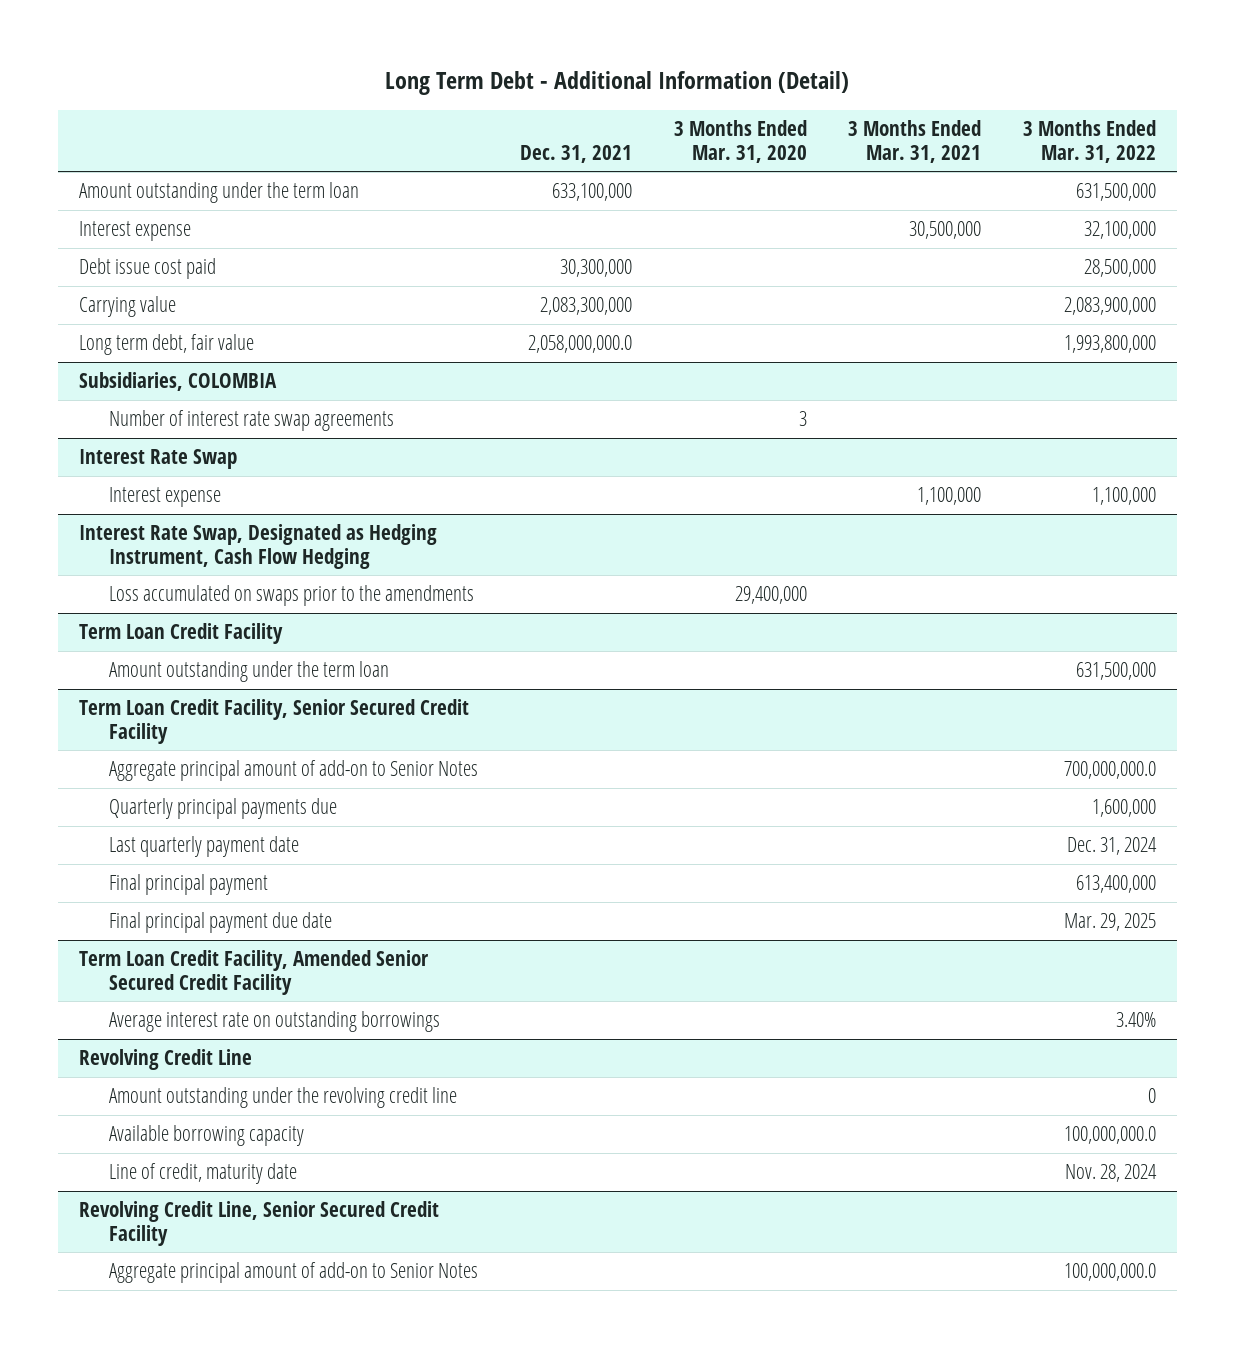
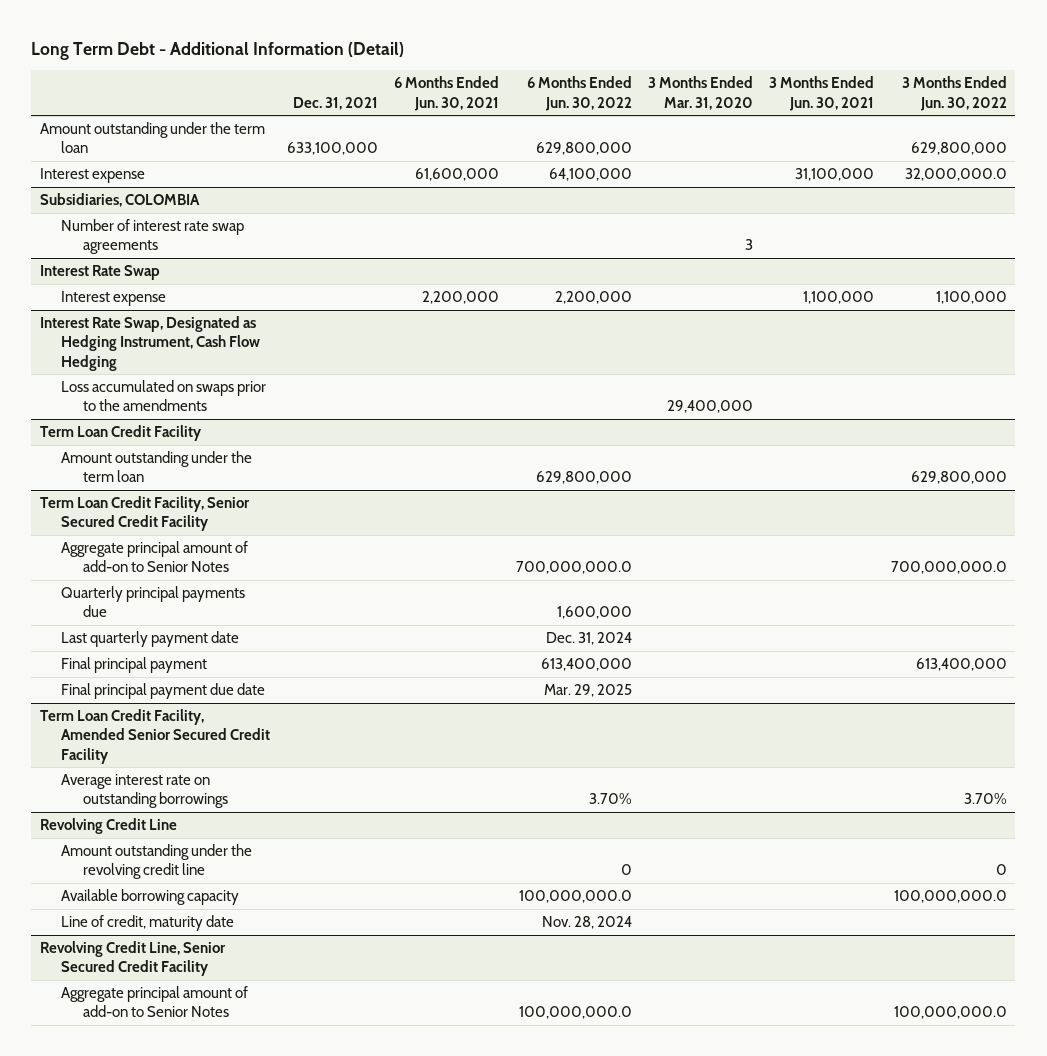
- | Dec. 31, 2021 | 3 Months Ended Mar. 31, 2020 | 3 Months Ended Mar. 31, 2021 | 3 Months Ended Mar. 31, 2022
+ | Dec. 31, 2021 | 6 Months Ended Jun. 30, 2021 | 6 Months Ended Jun. 30, 2022 | 3 Months Ended Mar. 31, 2020 | 3 Months Ended Jun. 30, 2021 | 3 Months Ended Jun. 30, 2022
- Debt issue cost paid | 30,300,000 | | | 28,500,000
- Carrying value | 2,083,300,000 | | | 2,083,900,000
- Long term debt, fair value | 2,058,000,000.0 | | | 1,993,800,000

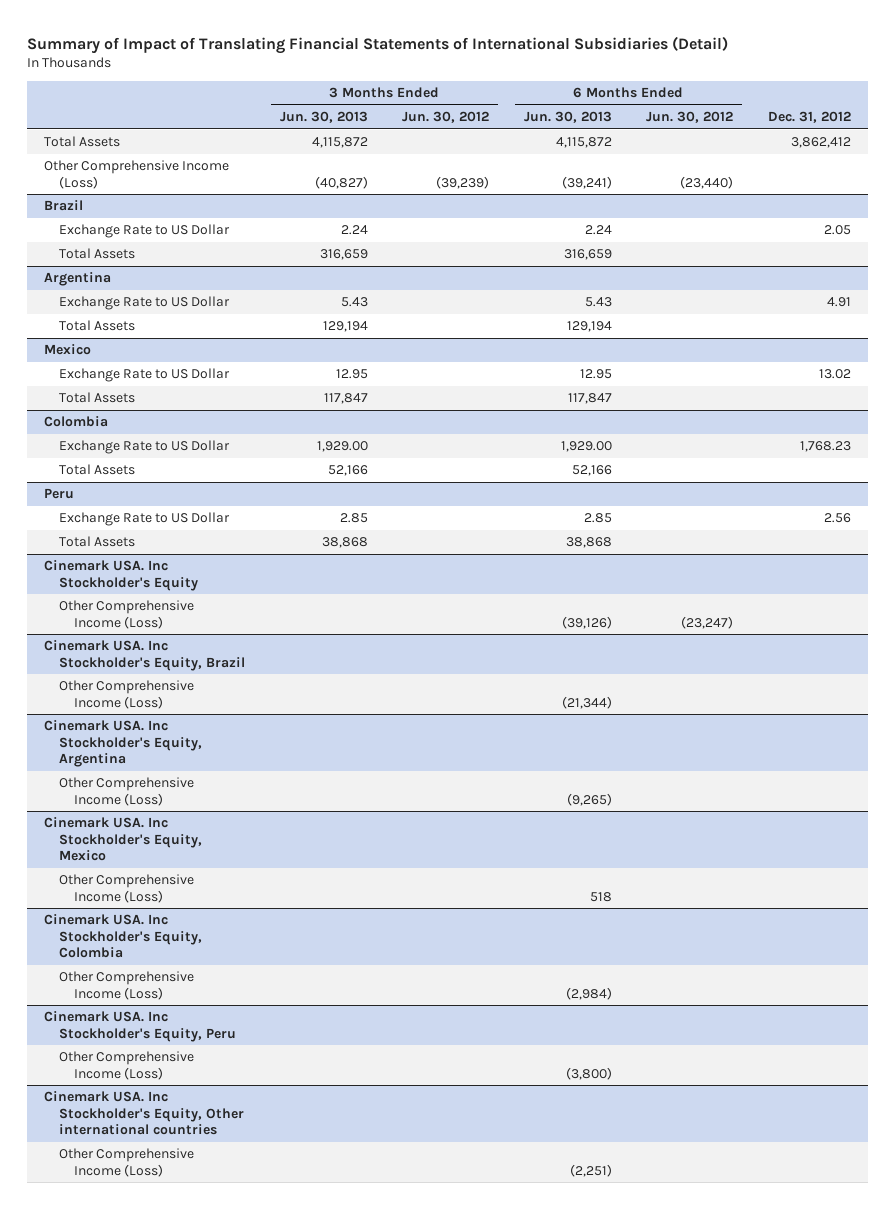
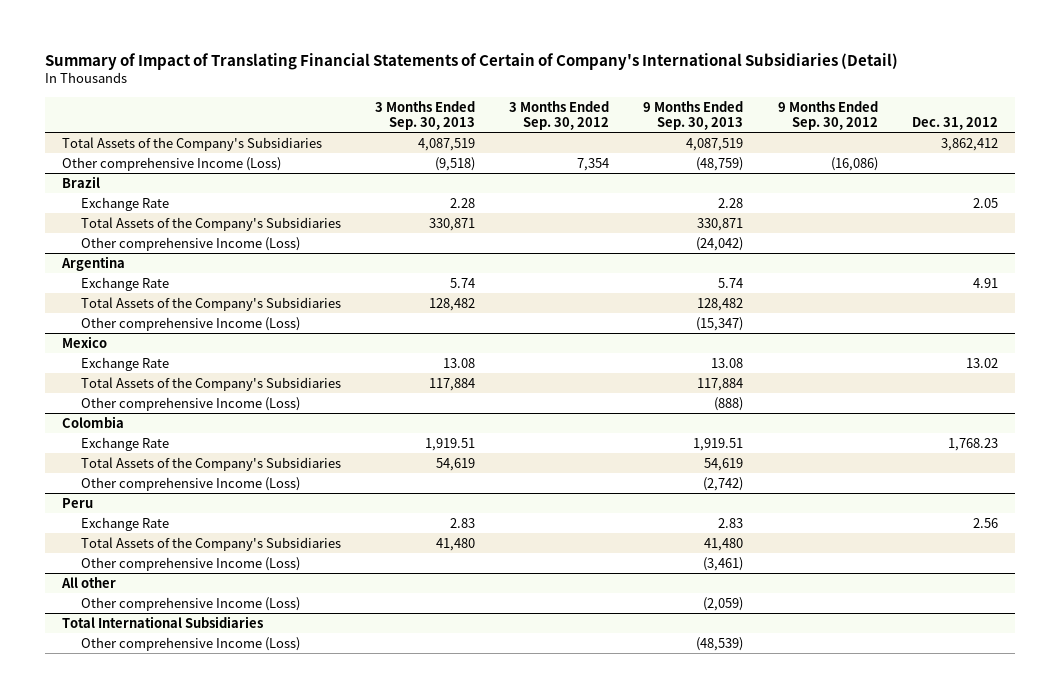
- Summary of Impact of Translating Financial Statements of International Subsidiaries (Detail)
+ Summary of Impact of Translating Financial Statements of Certain of Company's International Subsidiaries (Detail)
- | 3 Months Ended Jun. 30, 2013 | 3 Months Ended Jun. 30, 2012 | 6 Months Ended Jun. 30, 2013 | 6 Months Ended Jun. 30, 2012 | Dec. 31, 2012
+ | 3 Months Ended Sep. 30, 2013 | 3 Months Ended Sep. 30, 2012 | 9 Months Ended Sep. 30, 2013 | 9 Months Ended Sep. 30, 2012 | Dec. 31, 2012
- Total Assets | 4,115,872 | | 4,115,872 | | 3,862,412
- Other Comprehensive Income (Loss) | (40,827) | (39,239) | (39,241) | (23,440) |
+ Total Assets of the Company's Subsidiaries | 4,087,519 | | 4,087,519 | | 3,862,412
+ Other comprehensive Income (Loss) | (9,518) | 7,354 | (48,759) | (16,086) |
@ Brazil
- Exchange Rate to US Dollar | 2.24 | | 2.24 | | 2.05
- Total Assets | 316,659 | | 316,659 | |
+ Exchange Rate | 2.28 | | 2.28 | | 2.05
+ Total Assets of the Company's Subsidiaries | 330,871 | | 330,871 | |
+ Other comprehensive Income (Loss) | | | (24,042) | |
@ Argentina
- Exchange Rate to US Dollar | 5.43 | | 5.43 | | 4.91
- Total Assets | 129,194 | | 129,194 | |
+ Exchange Rate | 5.74 | | 5.74 | | 4.91
+ Total Assets of the Company's Subsidiaries | 128,482 | | 128,482 | |
+ Other comprehensive Income (Loss) | | | (15,347) | |
@ Mexico
- Exchange Rate to US Dollar | 12.95 | | 12.95 | | 13.02
- Total Assets | 117,847 | | 117,847 | |
+ Exchange Rate | 13.08 | | 13.08 | | 13.02
+ Total Assets of the Company's Subsidiaries | 117,884 | | 117,884 | |
+ Other comprehensive Income (Loss) | | | (888) | |
@ Colombia
- Exchange Rate to US Dollar | 1,929.00 | | 1,929.00 | | 1,768.23
- Total Assets | 52,166 | | 52,166 | |
+ Exchange Rate | 1,919.51 | | 1,919.51 | | 1,768.23
+ Total Assets of the Company's Subsidiaries | 54,619 | | 54,619 | |
+ Other comprehensive Income (Loss) | | | (2,742) | |
@ Peru
- Exchange Rate to US Dollar | 2.85 | | 2.85 | | 2.56
- Total Assets | 38,868 | | 38,868 | |
- Cinemark USA. Inc Stockholder's Equity
- Other Comprehensive Income (Loss) | | | (39,126) | (23,247) |
- Cinemark USA. Inc Stockholder's Equity, Brazil
- Other Comprehensive Income (Loss) | | | (21,344) | |
- Cinemark USA. Inc Stockholder's Equity, Argentina
- Other Comprehensive Income (Loss) | | | (9,265) | |
- Cinemark USA. Inc Stockholder's Equity, Mexico
- Other Comprehensive Income (Loss) | | | 518 | |
- Cinemark USA. Inc Stockholder's Equity, Colombia
- Other Comprehensive Income (Loss) | | | (2,984) | |
- Cinemark USA. Inc Stockholder's Equity, Peru
- Other Comprehensive Income (Loss) | | | (3,800) | |
- Cinemark USA. Inc Stockholder's Equity, Other international countries
- Other Comprehensive Income (Loss) | | | (2,251) | |
@ Peru
+ Exchange Rate | 2.83 | | 2.83 | | 2.56
+ Total Assets of the Company's Subsidiaries | 41,480 | | 41,480 | |
+ Other comprehensive Income (Loss) | | | (3,461) | |
+ All other
+ Other comprehensive Income (Loss) | | | (2,059) | |
+ Total International Subsidiaries
+ Other comprehensive Income (Loss) | | | (48,539) | |

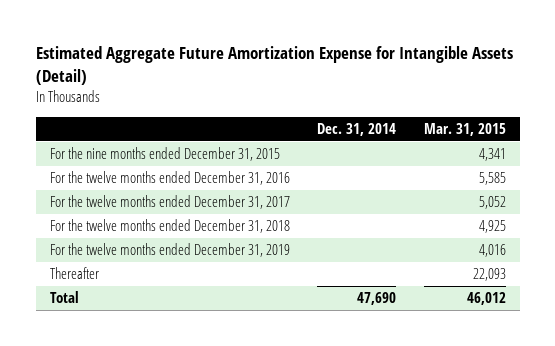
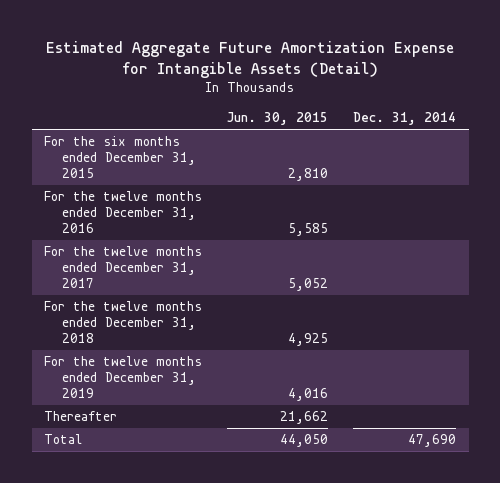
- | Dec. 31, 2014 | Mar. 31, 2015
+ | Jun. 30, 2015 | Dec. 31, 2014
- For the nine months ended December 31, 2015 | | 4,341
+ For the six months ended December 31, 2015 | 2,810 |

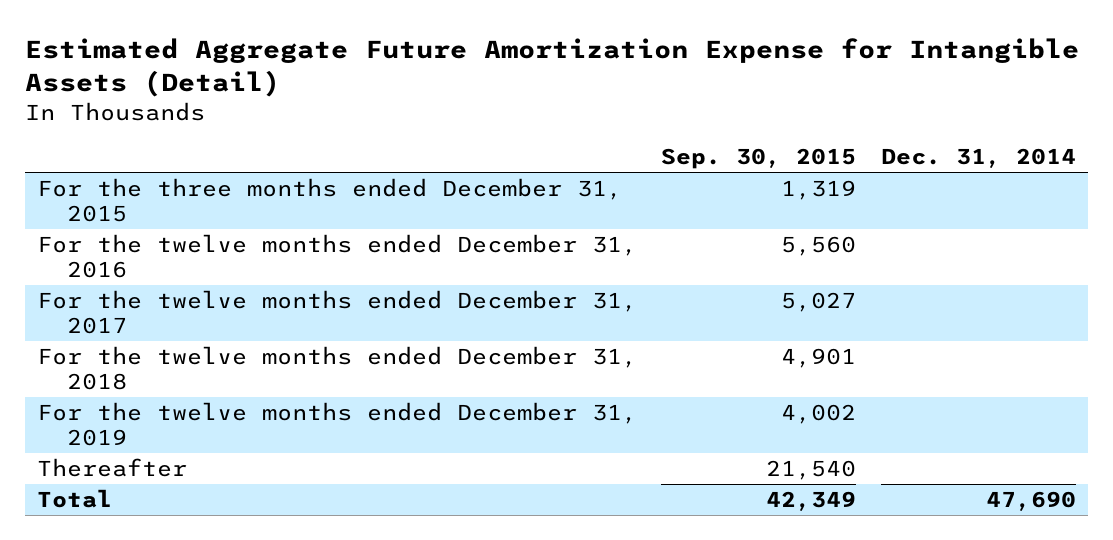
- | Jun. 30, 2015 | Dec. 31, 2014
+ | Sep. 30, 2015 | Dec. 31, 2014
- For the six months ended December 31, 2015 | 2,810 |
+ For the three months ended December 31, 2015 | 1,319 |

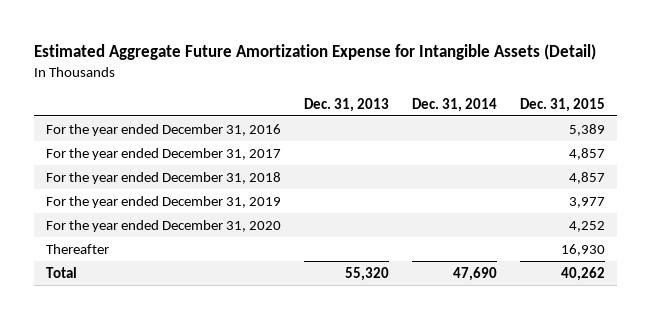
- | Sep. 30, 2015 | Dec. 31, 2014
+ | Dec. 31, 2013 | Dec. 31, 2014 | Dec. 31, 2015
- For the three months ended December 31, 2015 | 1,319 |
- For the twelve months ended December 31, 2016 | 5,560 |
- For the twelve months ended December 31, 2017 | 5,027 |
- For the twelve months ended December 31, 2018 | 4,901 |
- For the twelve months ended December 31, 2019 | 4,002 |
+ For the year ended December 31, 2016 | | | 5,389
+ For the year ended December 31, 2017 | | | 4,857
+ For the year ended December 31, 2018 | | | 4,857
+ For the year ended December 31, 2019 | | | 3,977
+ For the year ended December 31, 2020 | | | 4,252

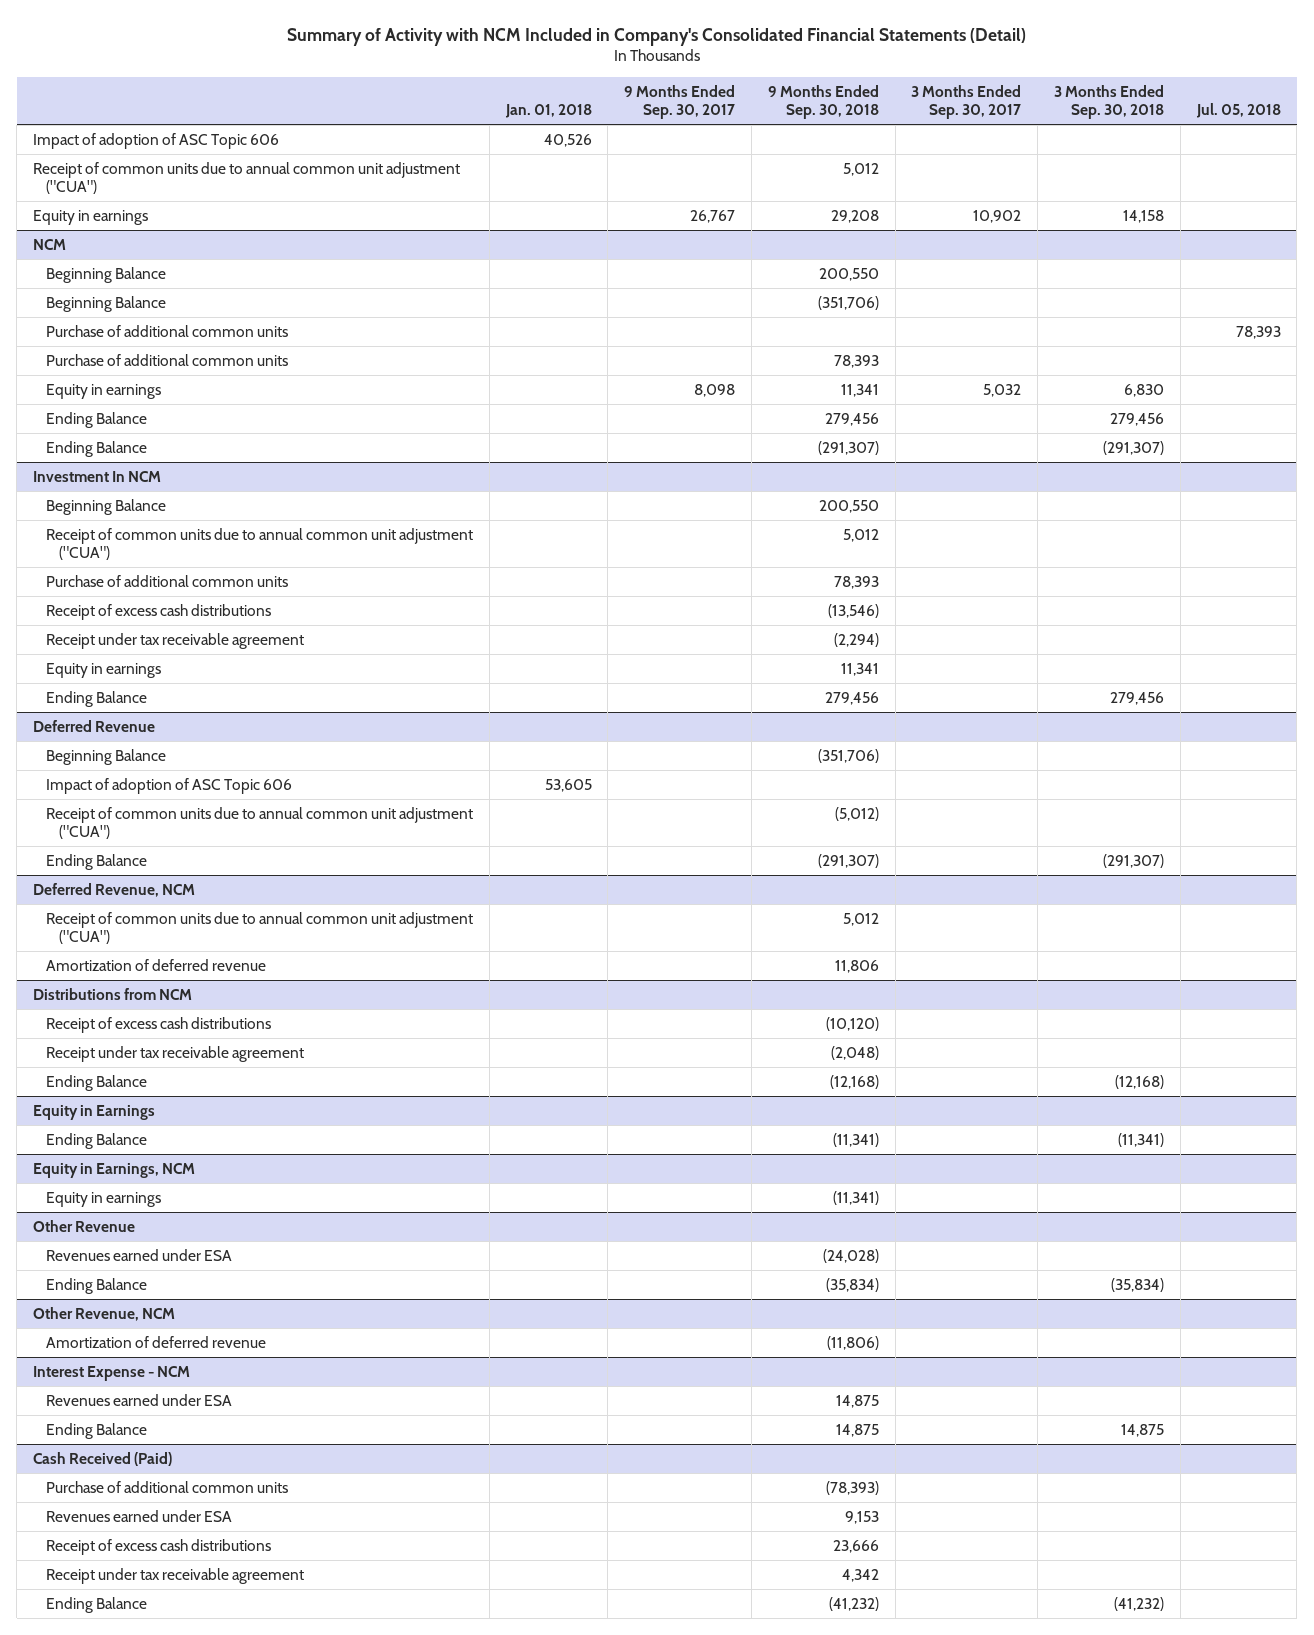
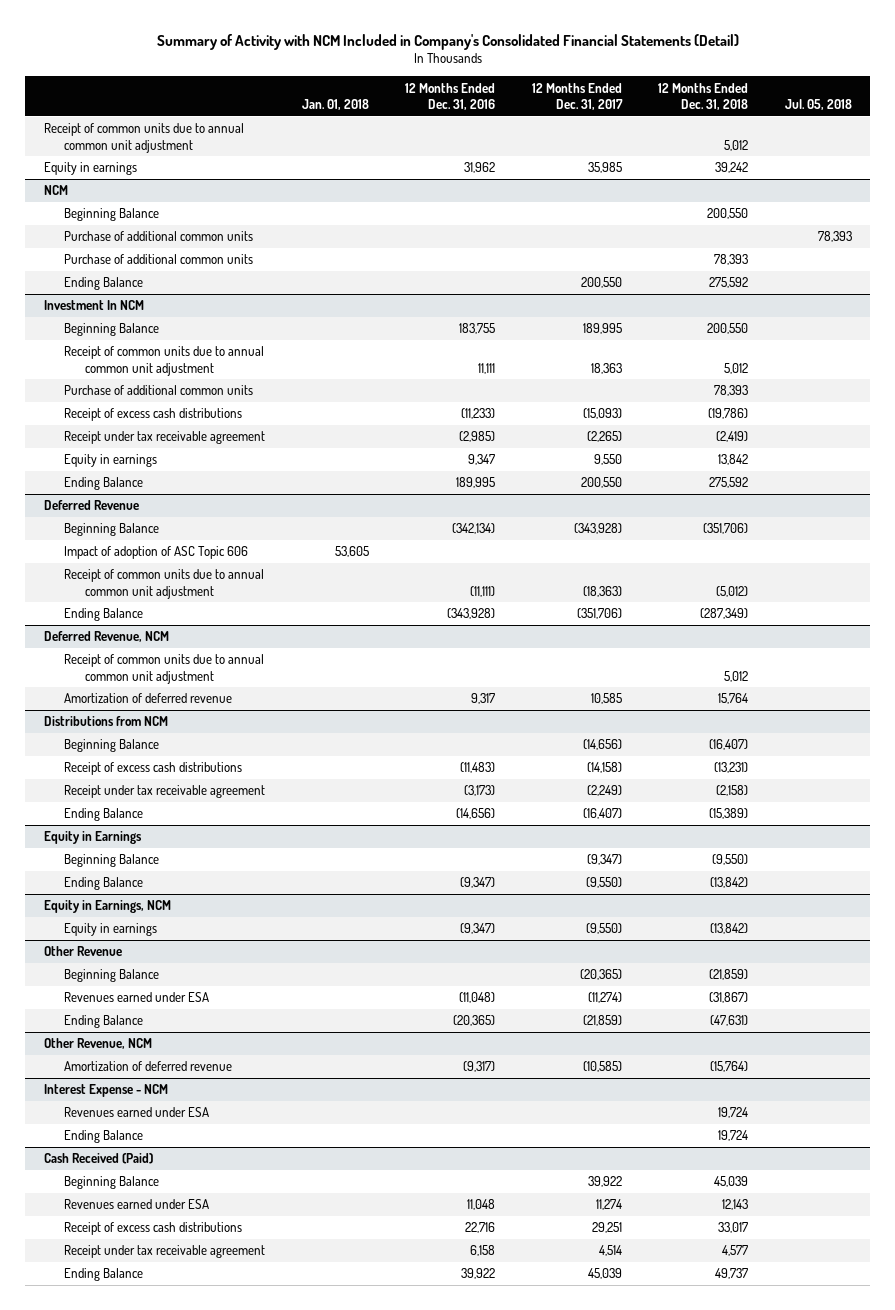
- | Jan. 01, 2018 | 9 Months Ended Sep. 30, 2017 | 9 Months Ended Sep. 30, 2018 | 3 Months Ended Sep. 30, 2017 | 3 Months Ended Sep. 30, 2018 | Jul. 05, 2018
+ | Jan. 01, 2018 | 12 Months Ended Dec. 31, 2016 | 12 Months Ended Dec. 31, 2017 | 12 Months Ended Dec. 31, 2018 | Jul. 05, 2018
- Impact of adoption of ASC Topic 606 | 40,526 | | | | |
- Receipt of common units due to annual common unit adjustment ("CUA") | | | 5,012 | | |
+ Receipt of common units due to annual common unit adjustment | | | | 5,012 |
@ NCM
- Beginning Balance | | | (351,706) | | |
- Equity in earnings | | 8,098 | 11,341 | 5,032 | 6,830 |
- Ending Balance | | | (291,307) | | (291,307) |
@ Investment In NCM
- Receipt of common units due to annual common unit adjustment ("CUA") | | | 5,012 | | |
+ Receipt of common units due to annual common unit adjustment | | 11,111 | 18,363 | 5,012 |
@ Deferred Revenue
- Receipt of common units due to annual common unit adjustment ("CUA") | | | (5,012) | | |
+ Receipt of common units due to annual common unit adjustment | | (11,111) | (18,363) | (5,012) |
@ Deferred Revenue, NCM
- Receipt of common units due to annual common unit adjustment ("CUA") | | | 5,012 | | |
+ Receipt of common units due to annual common unit adjustment | | | | 5,012 |
@ Distributions from NCM
+ Beginning Balance | | | (14,656) | (16,407) |
@ Equity in Earnings
+ Beginning Balance | | | (9,347) | (9,550) |
@ Other Revenue
+ Beginning Balance | | | (20,365) | (21,859) |
@ Cash Received (Paid)
- Purchase of additional common units | | | (78,393) | | |
+ Beginning Balance | | | 39,922 | 45,039 |

